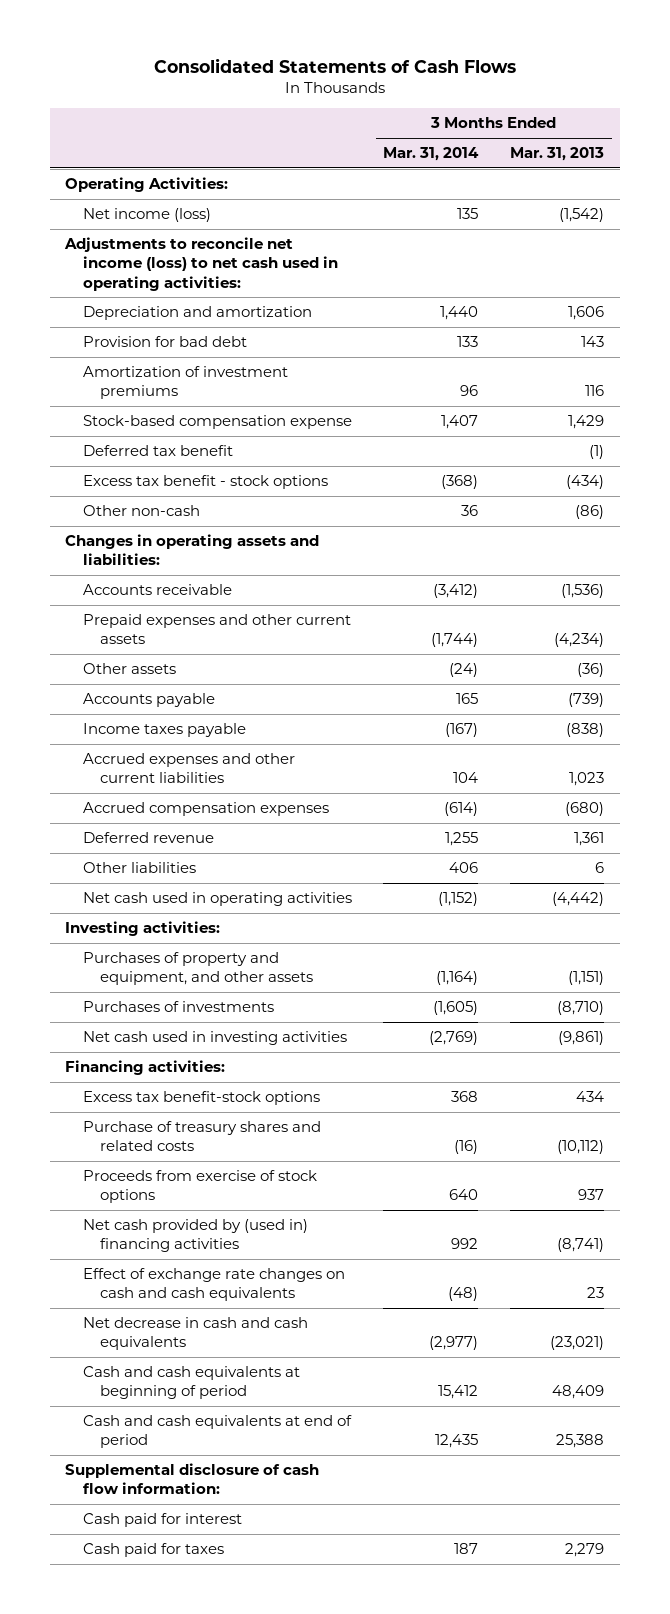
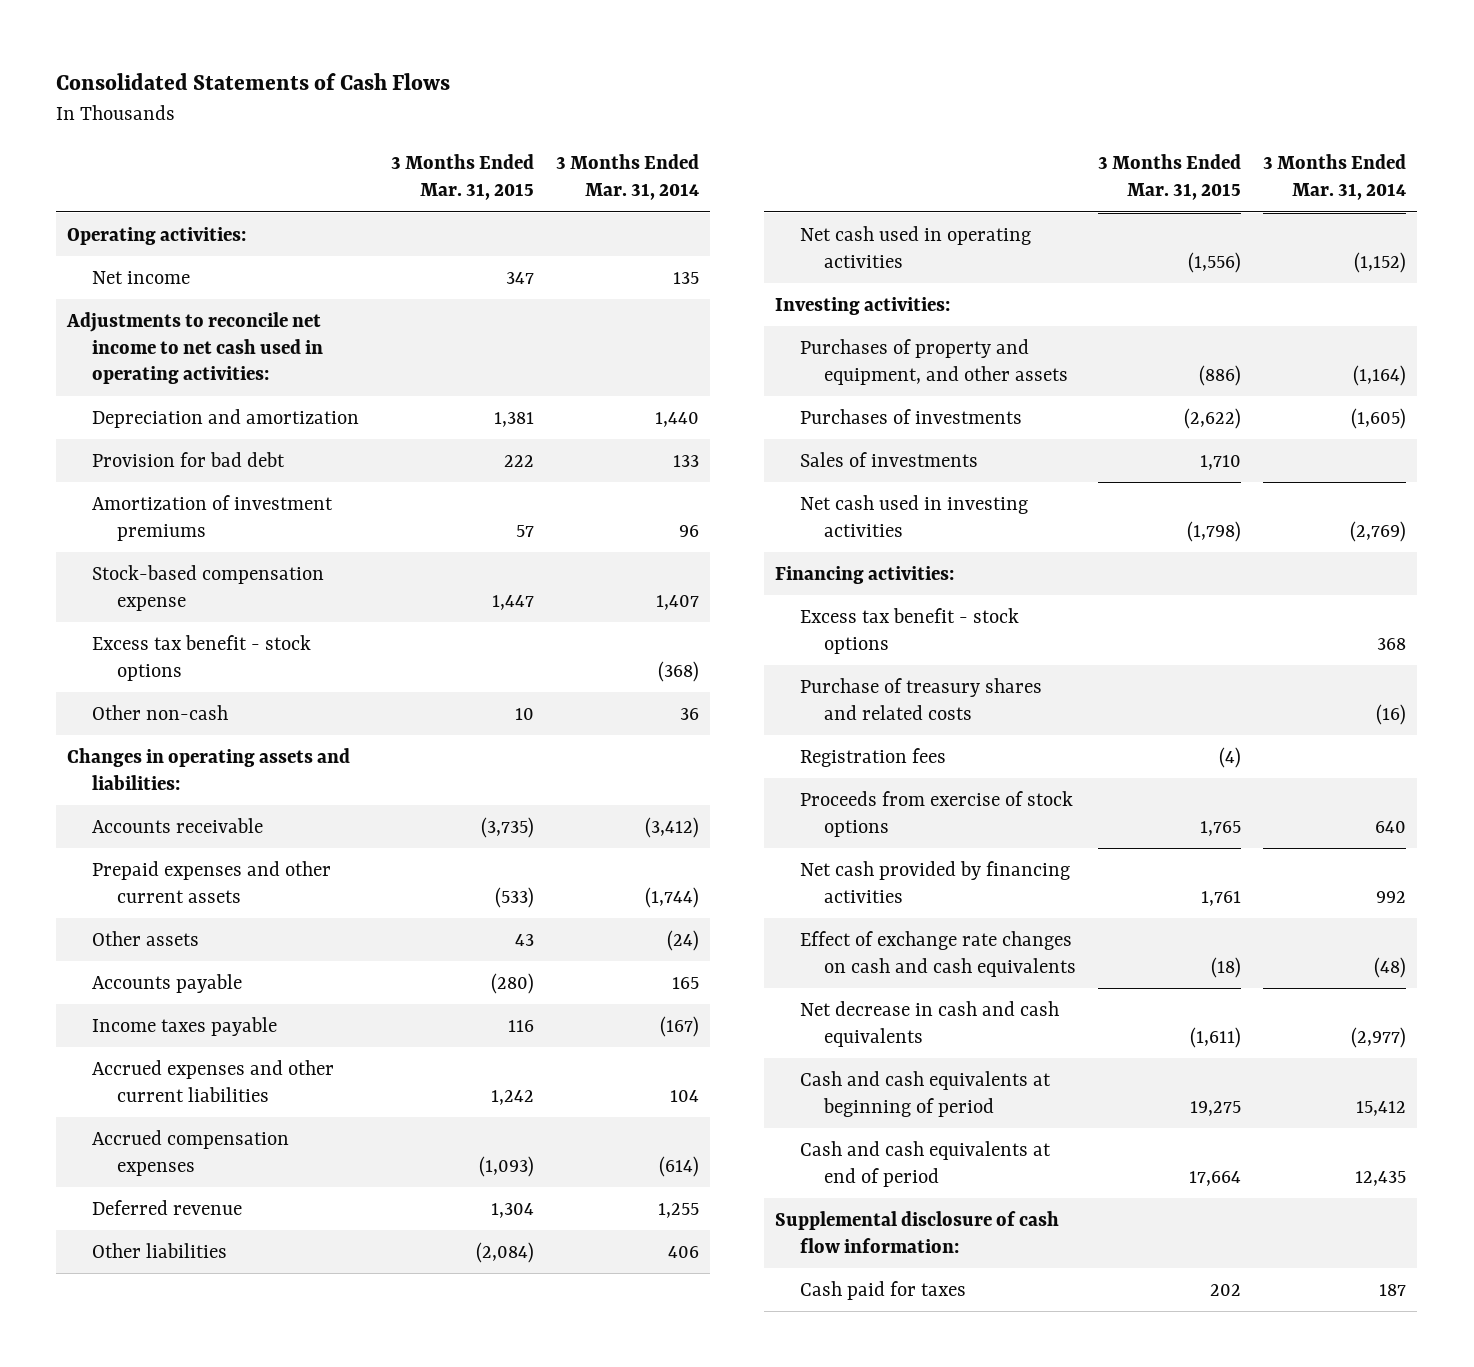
- | 3 Months Ended Mar. 31, 2014 | 3 Months Ended Mar. 31, 2013
+ | 3 Months Ended Mar. 31, 2015 | 3 Months Ended Mar. 31, 2014
- Operating Activities:
- Net income (loss) | 135 | (1,542)
- Adjustments to reconcile net income (loss) to net cash used in operating activities:
+ Operating activities:
+ Net income | 347 | 135
+ Adjustments to reconcile net income to net cash used in operating activities:
- Deferred tax benefit | | (1)
+ Sales of investments | 1,710 |
- Excess tax benefit-stock options | 368 | 434
+ Excess tax benefit - stock options | | 368
+ Registration fees | (4) |
- Net cash provided by (used in) financing activities | 992 | (8,741)
+ Net cash provided by financing activities | 1,761 | 992
- Cash paid for interest

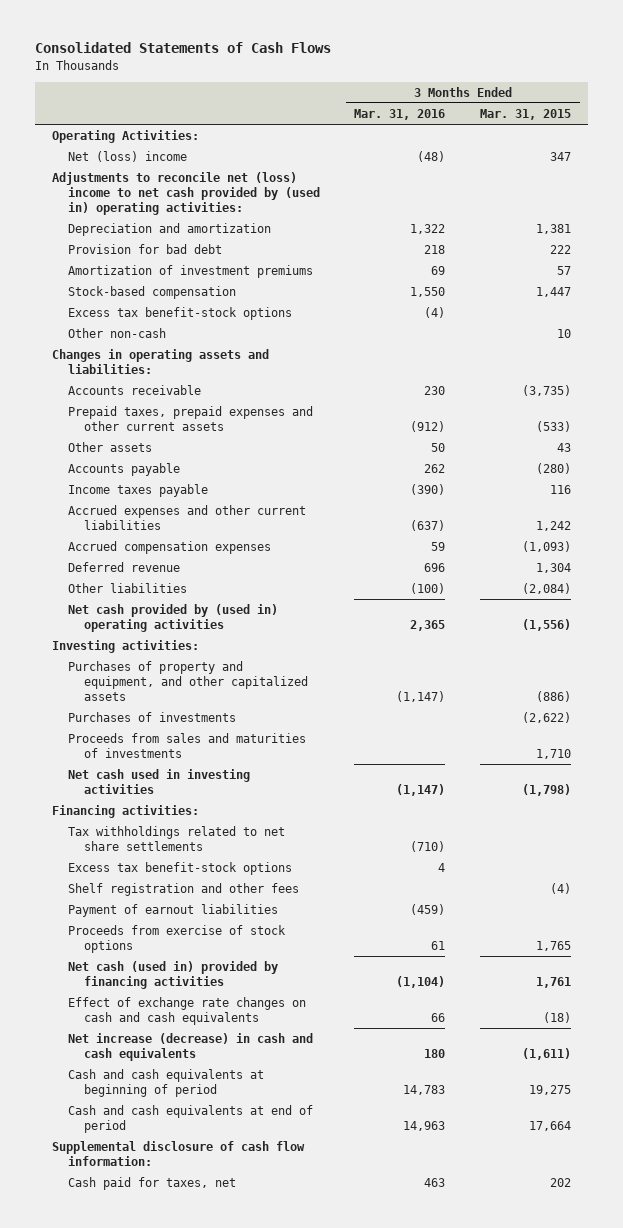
- | 3 Months Ended Mar. 31, 2015 | 3 Months Ended Mar. 31, 2014
+ | 3 Months Ended Mar. 31, 2016 | 3 Months Ended Mar. 31, 2015
- Operating activities:
- Net income | 347 | 135
- Adjustments to reconcile net income to net cash used in operating activities:
+ Operating Activities:
+ Net (loss) income | (48) | 347
+ Adjustments to reconcile net (loss) income to net cash provided by (used in) operating activities:
- Stock-based compensation expense | 1,447 | 1,407
- Excess tax benefit - stock options | | (368)
+ Stock-based compensation | 1,550 | 1,447
+ Excess tax benefit-stock options | (4) |
- Prepaid expenses and other current assets | (533) | (1,744)
+ Prepaid taxes, prepaid expenses and other current assets | (912) | (533)
- Net cash used in operating activities | (1,556) | (1,152)
+ Net cash provided by (used in) operating activities | 2,365 | (1,556)
- Purchases of property and equipment, and other assets | (886) | (1,164)
+ Purchases of property and equipment, and other capitalized assets | (1,147) | (886)
- Sales of investments | 1,710 |
+ Proceeds from sales and maturities of investments | | 1,710
- Excess tax benefit - stock options | | 368
- Purchase of treasury shares and related costs | | (16)
- Registration fees | (4) |
+ Tax withholdings related to net share settlements | (710) |
+ Excess tax benefit-stock options | 4 |
+ Shelf registration and other fees | | (4)
+ Payment of earnout liabilities | (459) |
- Net cash provided by financing activities | 1,761 | 992
+ Net cash (used in) provided by financing activities | (1,104) | 1,761
- Net decrease in cash and cash equivalents | (1,611) | (2,977)
+ Net increase (decrease) in cash and cash equivalents | 180 | (1,611)
- Cash paid for taxes | 202 | 187
+ Cash paid for taxes, net | 463 | 202

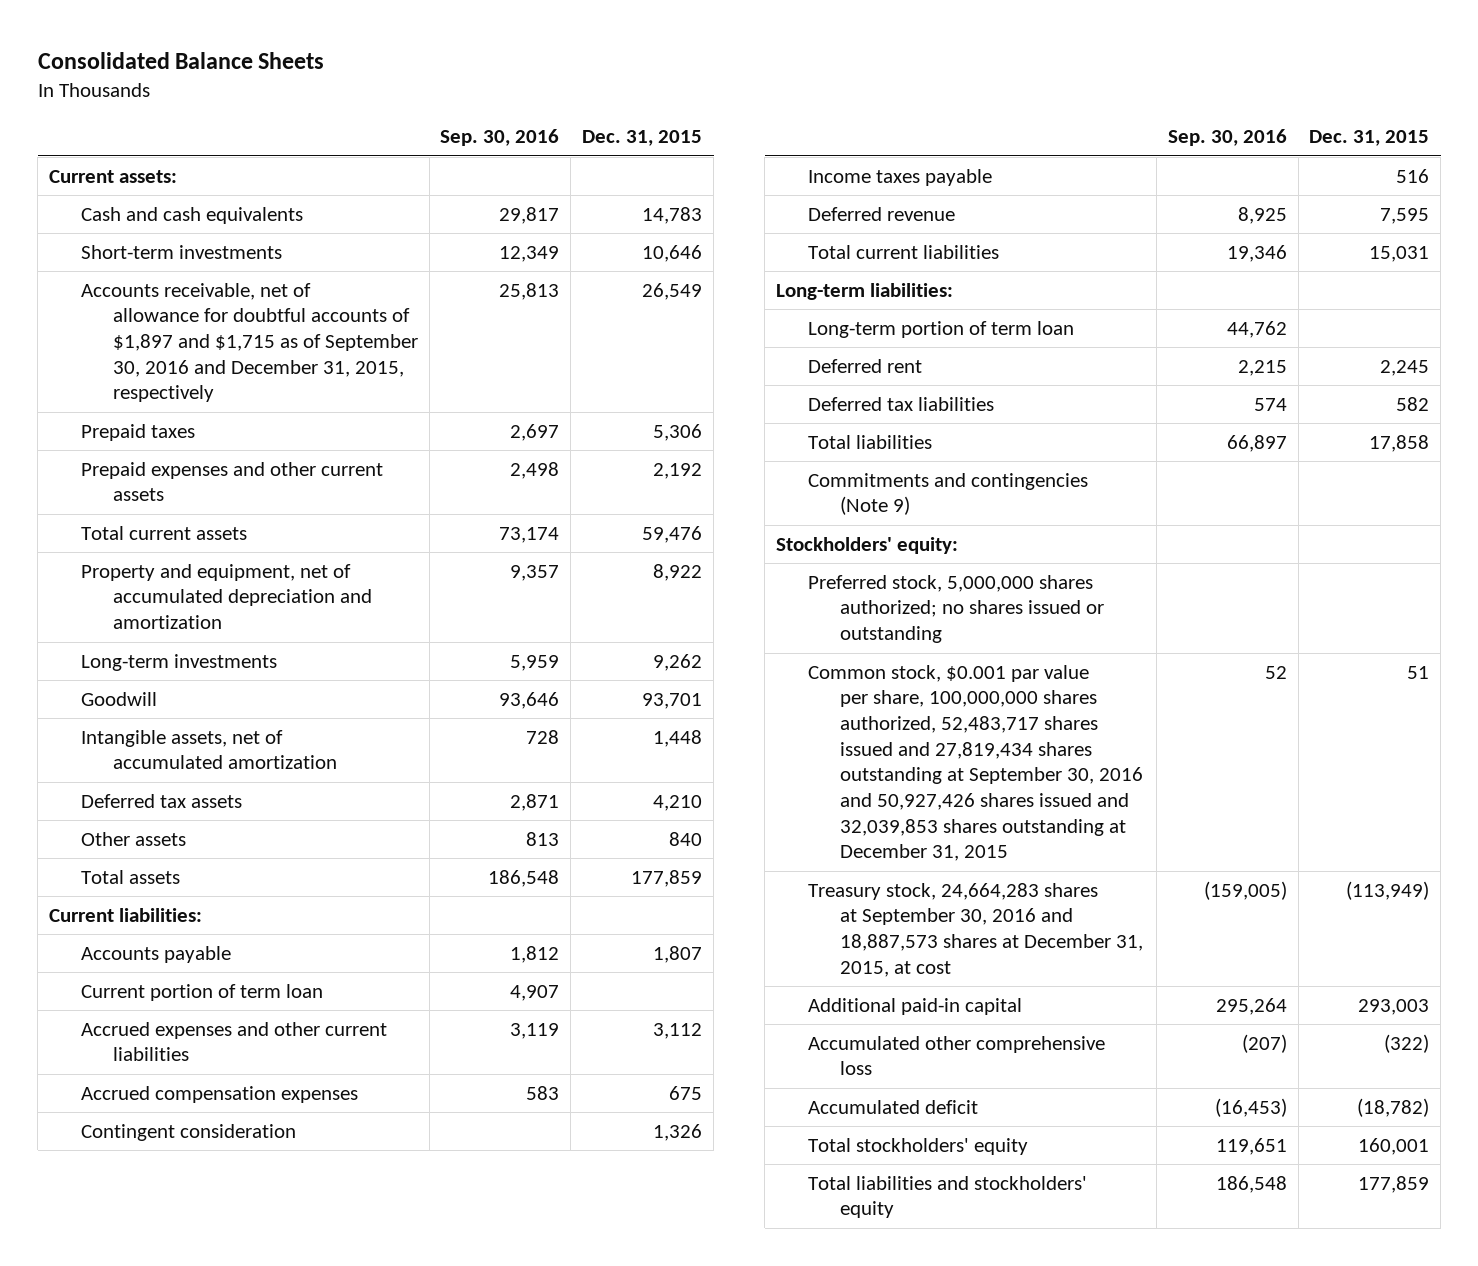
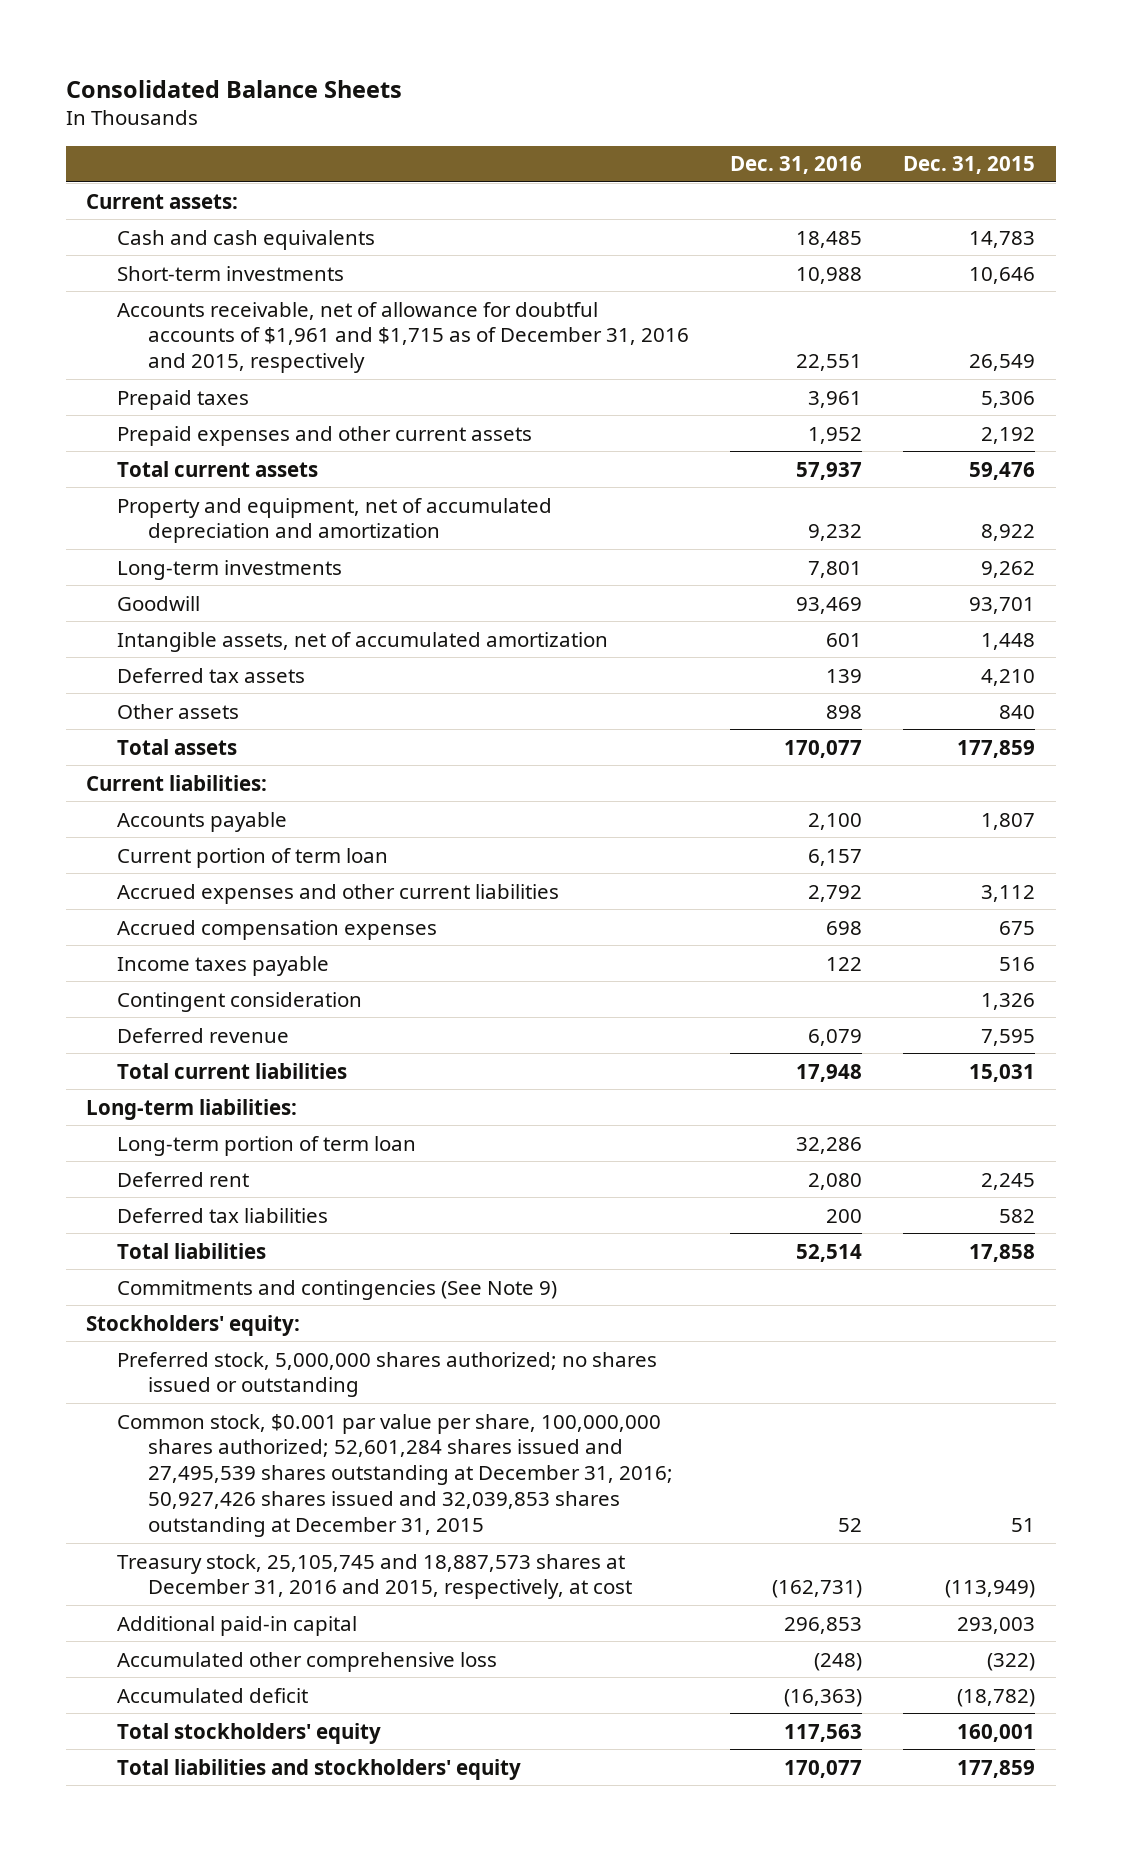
- | Sep. 30, 2016 | Dec. 31, 2015
+ | Dec. 31, 2016 | Dec. 31, 2015
- Accounts receivable, net of allowance for doubtful accounts of $1,897 and $1,715 as of September 30, 2016 and December 31, 2015, respectively | 25,813 | 26,549
+ Accounts receivable, net of allowance for doubtful accounts of $1,961 and $1,715 as of December 31, 2016 and 2015, respectively | 22,551 | 26,549
moved down: Contingent consideration | | 1,326
- Commitments and contingencies (Note 9)
+ Commitments and contingencies (See Note 9)
- Common stock, $0.001 par value per share, 100,000,000 shares authorized, 52,483,717 shares issued and 27,819,434 shares outstanding at September 30, 2016 and 50,927,426 shares issued and 32,039,853 shares outstanding at December 31, 2015 | 52 | 51
- Treasury stock, 24,664,283 shares at September 30, 2016 and 18,887,573 shares at December 31, 2015, at cost | (159,005) | (113,949)
+ Common stock, $0.001 par value per share, 100,000,000 shares authorized; 52,601,284 shares issued and 27,495,539 shares outstanding at December 31, 2016; 50,927,426 shares issued and 32,039,853 shares outstanding at December 31, 2015 | 52 | 51
+ Treasury stock, 25,105,745 and 18,887,573 shares at December 31, 2016 and 2015, respectively, at cost | (162,731) | (113,949)

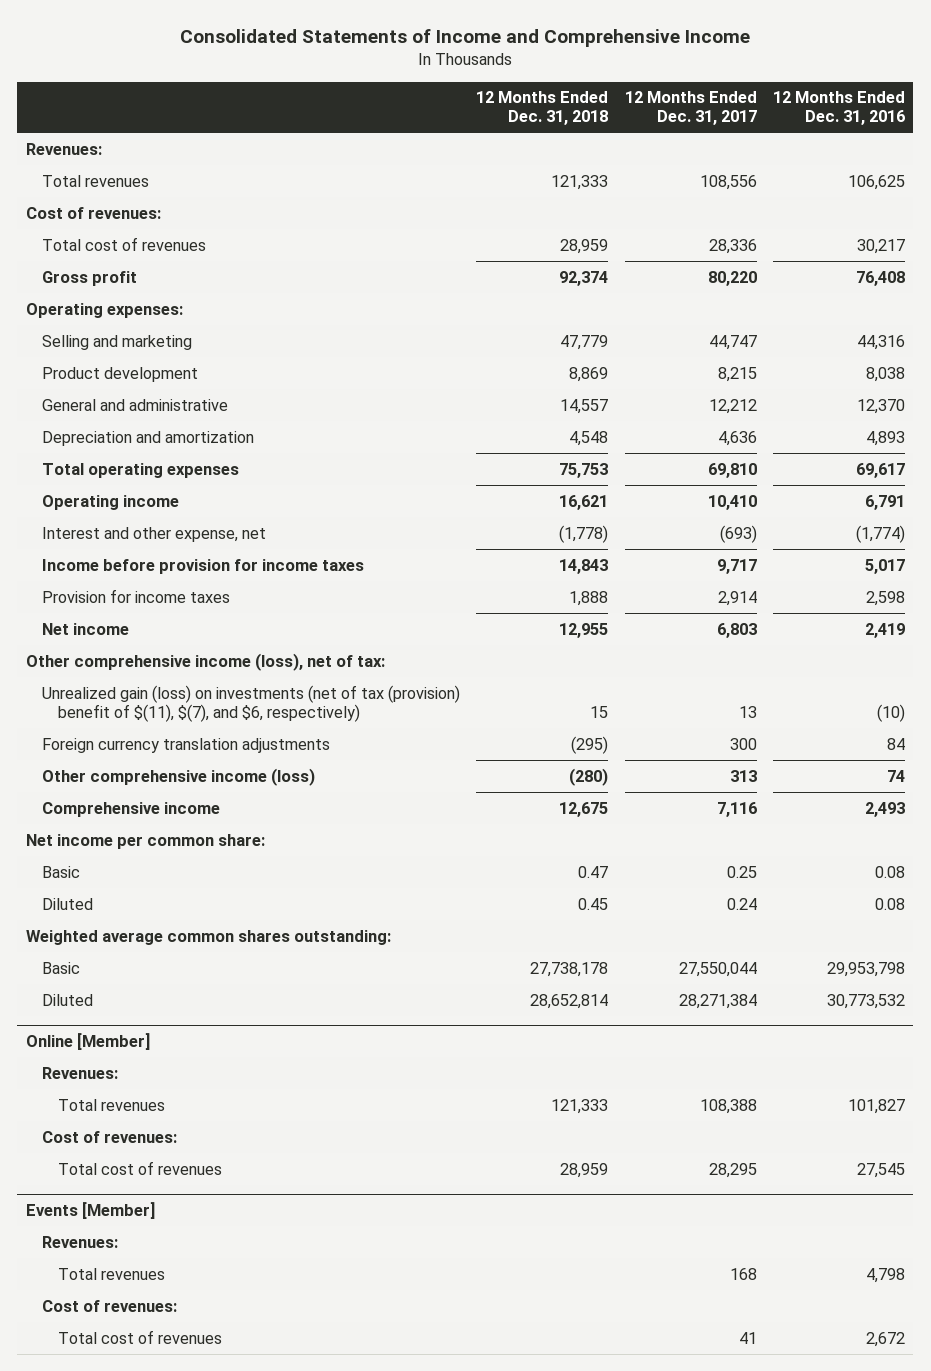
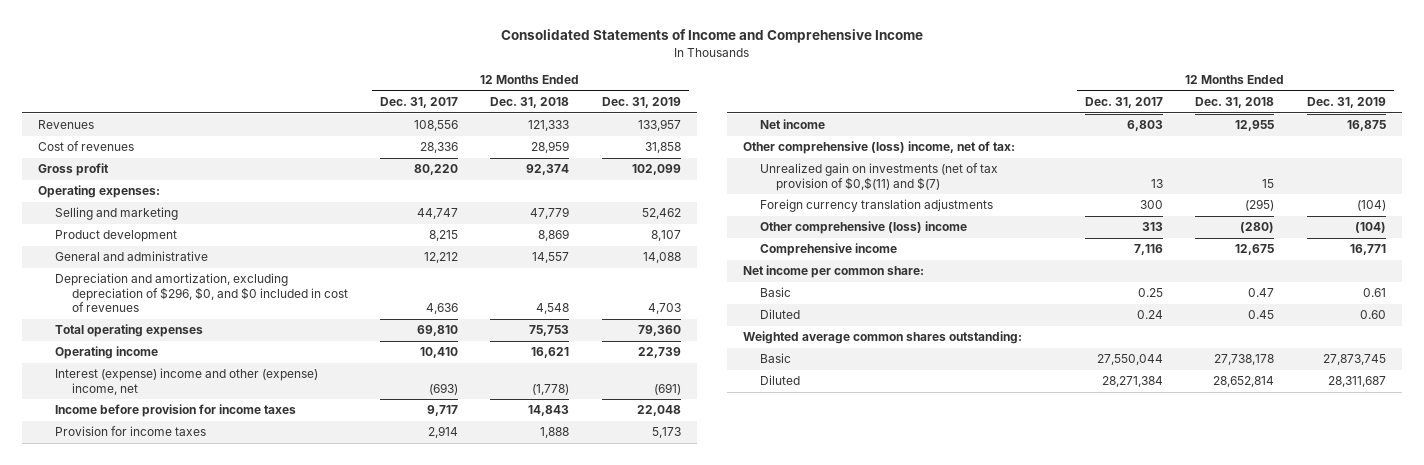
- | 12 Months Ended Dec. 31, 2018 | 12 Months Ended Dec. 31, 2017 | 12 Months Ended Dec. 31, 2016
+ | 12 Months Ended Dec. 31, 2017 | 12 Months Ended Dec. 31, 2018 | 12 Months Ended Dec. 31, 2019
- Revenues:
- Total revenues | 121,333 | 108,556 | 106,625
- Cost of revenues:
- Total cost of revenues | 28,959 | 28,336 | 30,217
+ Revenues | 108,556 | 121,333 | 133,957
+ Cost of revenues | 28,336 | 28,959 | 31,858
- Depreciation and amortization | 4,548 | 4,636 | 4,893
+ Depreciation and amortization, excluding depreciation of $296, $0, and $0 included in cost of revenues | 4,636 | 4,548 | 4,703
- Interest and other expense, net | (1,778) | (693) | (1,774)
+ Interest (expense) income and other (expense) income, net | (693) | (1,778) | (691)
- Other comprehensive income (loss), net of tax:
- Unrealized gain (loss) on investments (net of tax (provision) benefit of $(11), $(7), and $6, respectively) | 15 | 13 | (10)
+ Other comprehensive (loss) income, net of tax:
+ Unrealized gain on investments (net of tax provision of $0,$(11) and $(7) | 13 | 15 |
- Other comprehensive income (loss) | (280) | 313 | 74
+ Other comprehensive (loss) income | 313 | (280) | (104)
- Online [Member]
- Revenues:
- Total revenues | 121,333 | 108,388 | 101,827
- Cost of revenues:
- Total cost of revenues | 28,959 | 28,295 | 27,545
- Events [Member]
- Revenues:
- Total revenues | | 168 | 4,798
- Cost of revenues:
- Total cost of revenues | | 41 | 2,672

